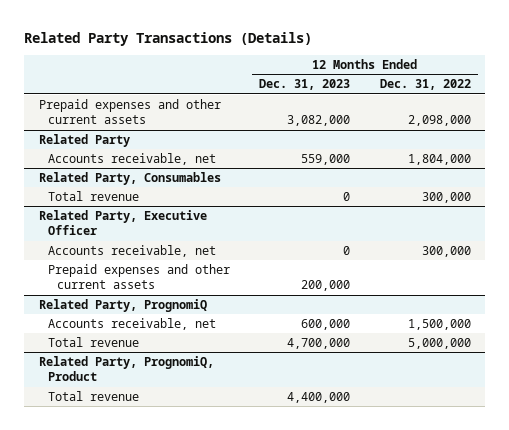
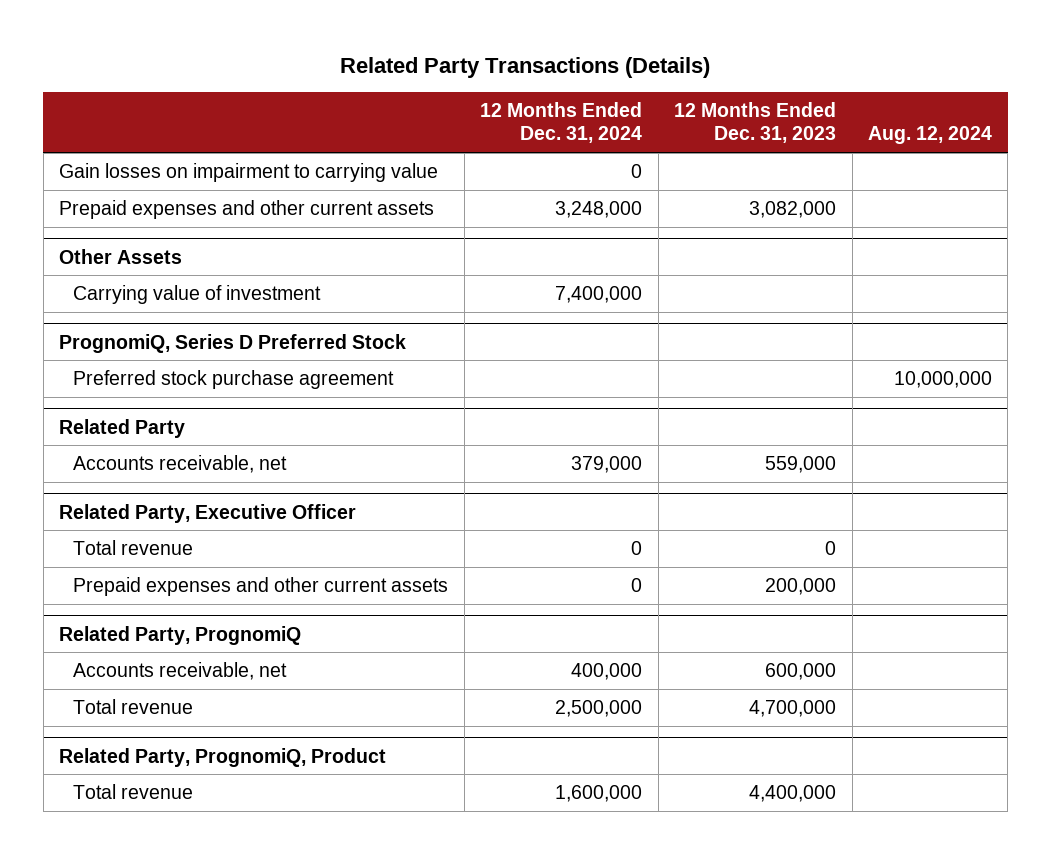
- | 12 Months Ended Dec. 31, 2023 | 12 Months Ended Dec. 31, 2022
+ | 12 Months Ended Dec. 31, 2024 | 12 Months Ended Dec. 31, 2023 | Aug. 12, 2024
+ Gain losses on impairment to carrying value | 0 | |
+ Other Assets
+ Carrying value of investment | 7,400,000 | |
+ PrognomiQ, Series D Preferred Stock
+ Preferred stock purchase agreement | | | 10,000,000
- Related Party, Consumables
- Total revenue | 0 | 300,000
@ Related Party, Executive Officer
- Accounts receivable, net | 0 | 300,000
+ Total revenue | 0 | 0 |

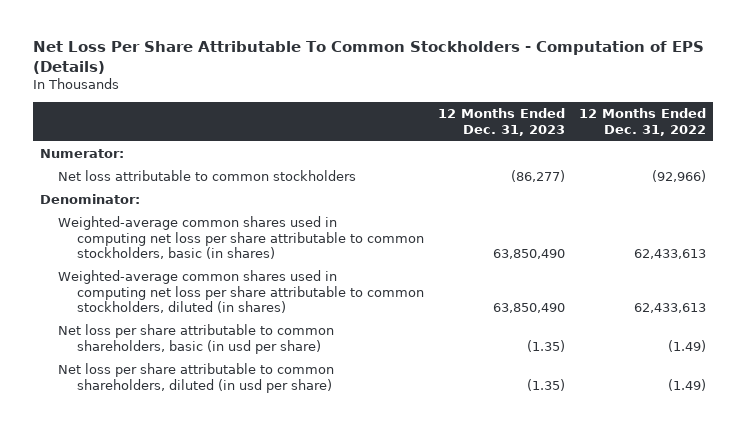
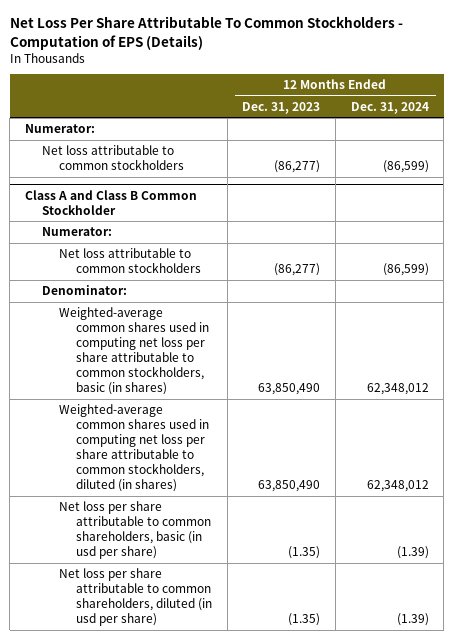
- | 12 Months Ended Dec. 31, 2023 | 12 Months Ended Dec. 31, 2022
+ | 12 Months Ended Dec. 31, 2023 | 12 Months Ended Dec. 31, 2024
+ Class A and Class B Common Stockholder
+ Numerator:
+ Net loss attributable to common stockholders | (86,277) | (86,599)

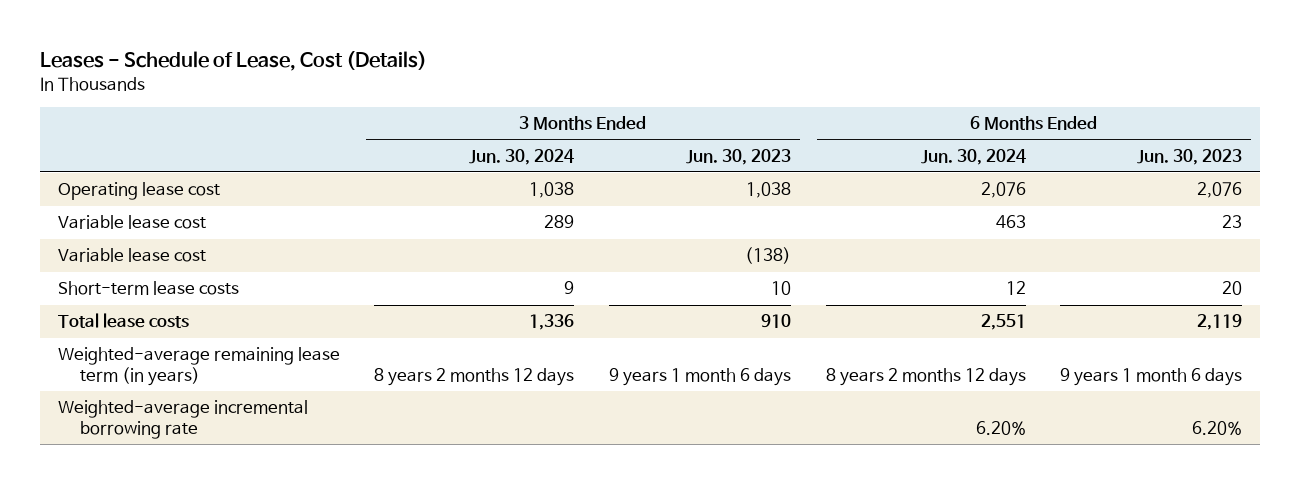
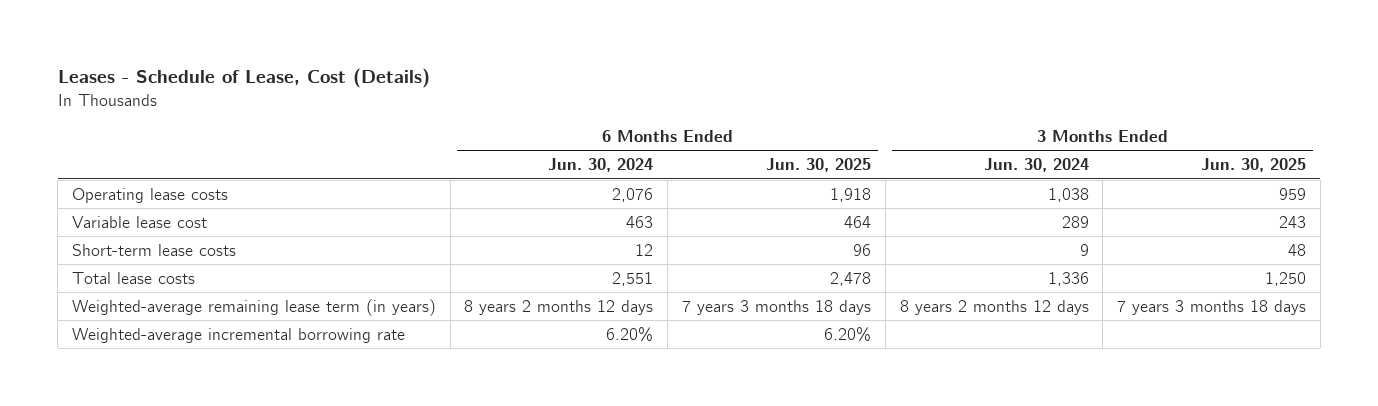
- | 3 Months Ended Jun. 30, 2024 | 3 Months Ended Jun. 30, 2023 | 6 Months Ended Jun. 30, 2024 | 6 Months Ended Jun. 30, 2023
+ | 6 Months Ended Jun. 30, 2024 | 6 Months Ended Jun. 30, 2025 | 3 Months Ended Jun. 30, 2024 | 3 Months Ended Jun. 30, 2025
- Operating lease cost | 1,038 | 1,038 | 2,076 | 2,076
+ Operating lease costs | 2,076 | 1,918 | 1,038 | 959
- Variable lease cost | | (138) | |

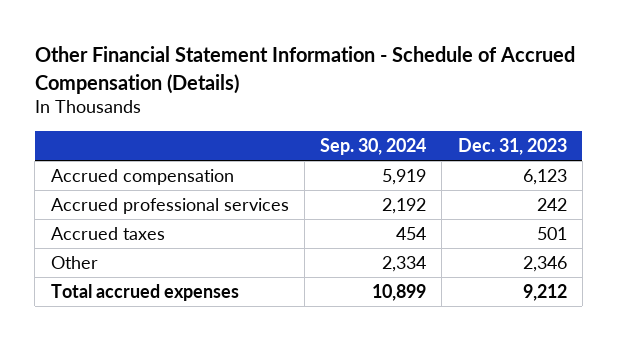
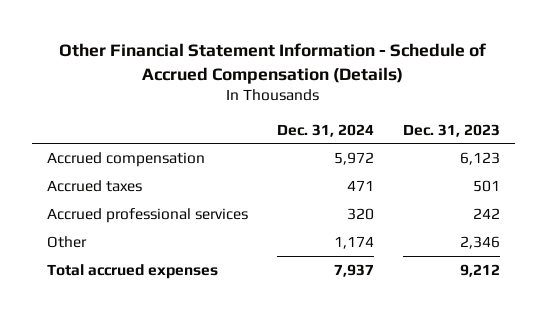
- | Sep. 30, 2024 | Dec. 31, 2023
+ | Dec. 31, 2024 | Dec. 31, 2023
moved down: Accrued professional services | 320 | 242

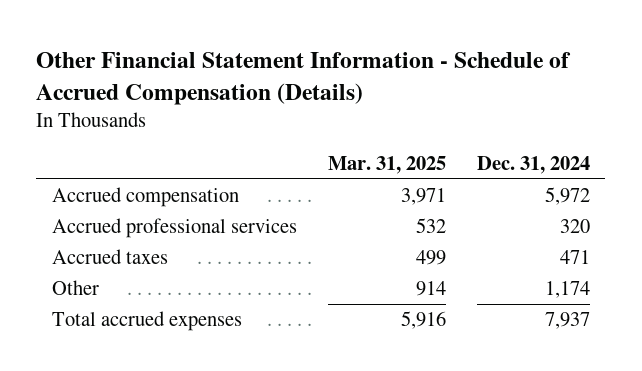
- | Dec. 31, 2024 | Dec. 31, 2023
+ | Mar. 31, 2025 | Dec. 31, 2024
moved down: Accrued taxes | 499 | 471

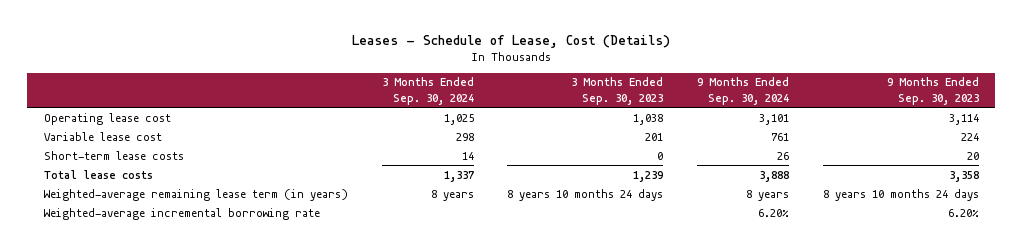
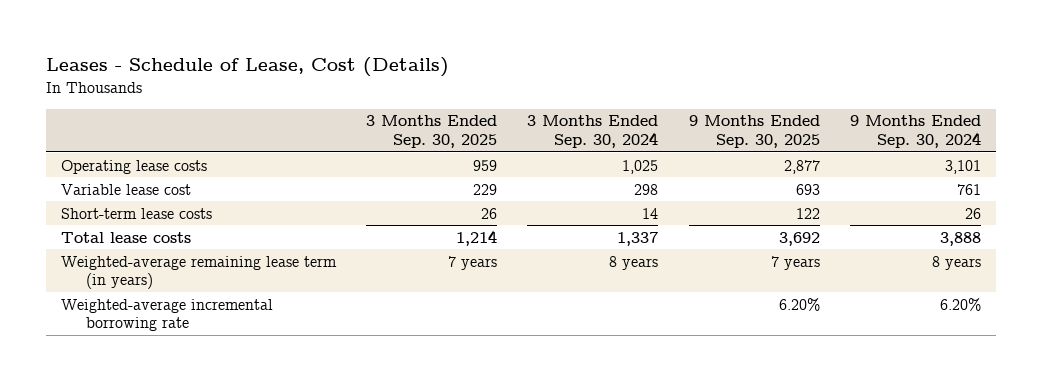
- | 3 Months Ended Sep. 30, 2024 | 3 Months Ended Sep. 30, 2023 | 9 Months Ended Sep. 30, 2024 | 9 Months Ended Sep. 30, 2023
+ | 3 Months Ended Sep. 30, 2025 | 3 Months Ended Sep. 30, 2024 | 9 Months Ended Sep. 30, 2025 | 9 Months Ended Sep. 30, 2024
- Operating lease cost | 1,025 | 1,038 | 3,101 | 3,114
+ Operating lease costs | 959 | 1,025 | 2,877 | 3,101

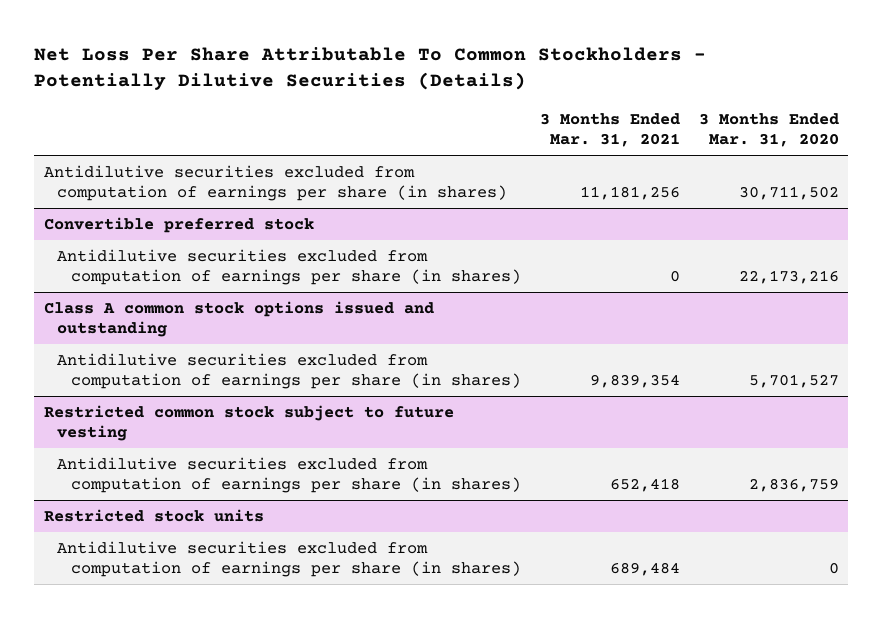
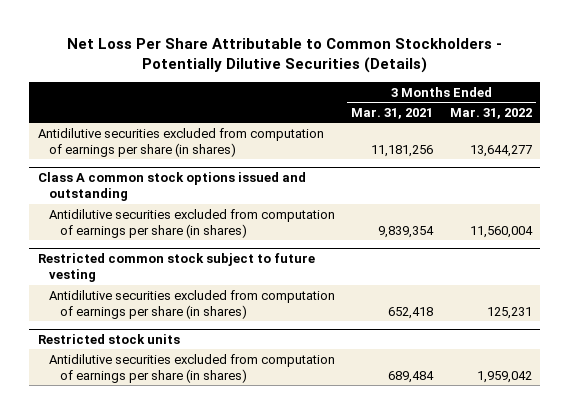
- Net Loss Per Share Attributable To Common Stockholders - Potentially Dilutive Securities (Details)
+ Net Loss Per Share Attributable to Common Stockholders - Potentially Dilutive Securities (Details)
- | 3 Months Ended Mar. 31, 2021 | 3 Months Ended Mar. 31, 2020
+ | 3 Months Ended Mar. 31, 2021 | 3 Months Ended Mar. 31, 2022
- Convertible preferred stock
- Antidilutive securities excluded from computation of earnings per share (in shares) | 0 | 22,173,216

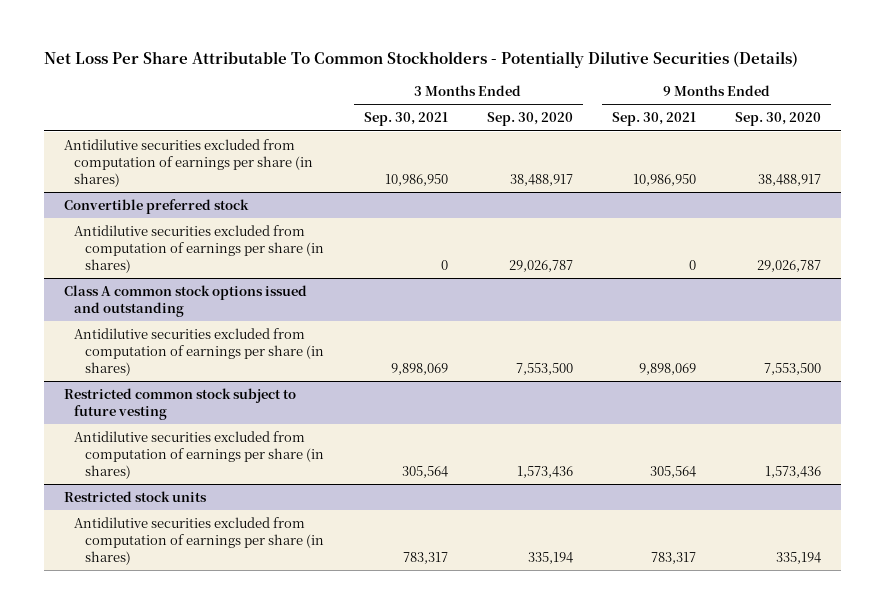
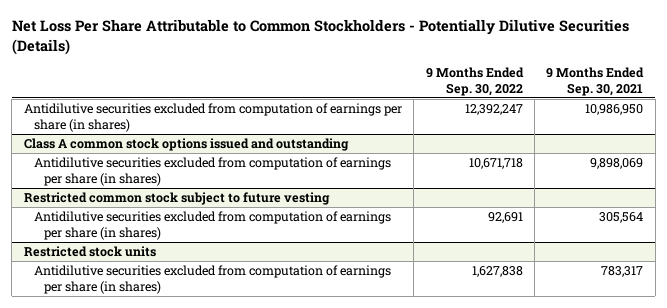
- Net Loss Per Share Attributable To Common Stockholders - Potentially Dilutive Securities (Details)
+ Net Loss Per Share Attributable to Common Stockholders - Potentially Dilutive Securities (Details)
- | 3 Months Ended Sep. 30, 2021 | 3 Months Ended Sep. 30, 2020 | 9 Months Ended Sep. 30, 2021 | 9 Months Ended Sep. 30, 2020
+ | 9 Months Ended Sep. 30, 2022 | 9 Months Ended Sep. 30, 2021
- Convertible preferred stock
- Antidilutive securities excluded from computation of earnings per share (in shares) | 0 | 29,026,787 | 0 | 29,026,787

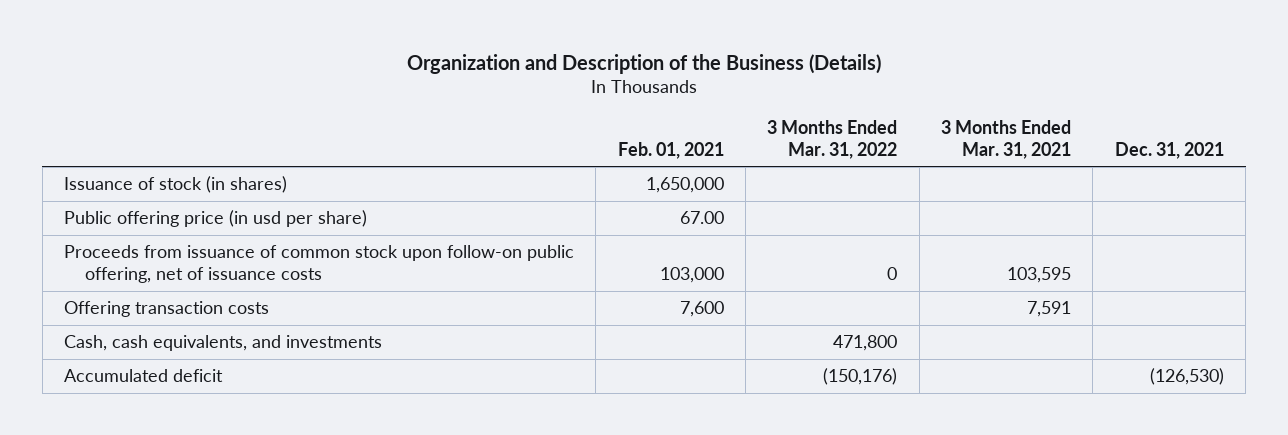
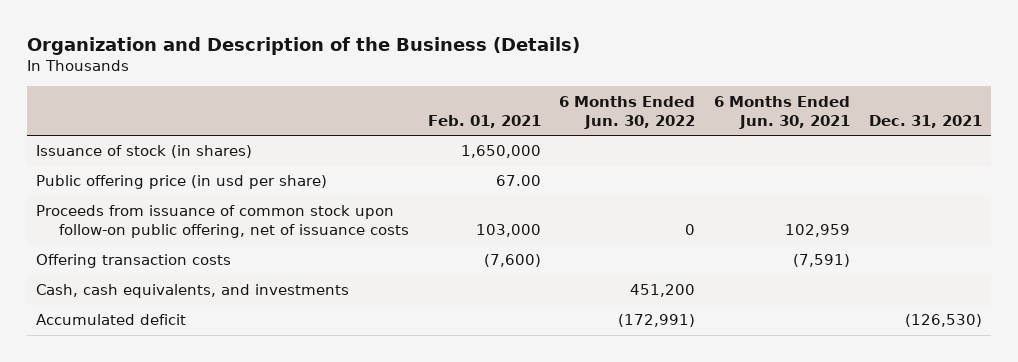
- | Feb. 01, 2021 | 3 Months Ended Mar. 31, 2022 | 3 Months Ended Mar. 31, 2021 | Dec. 31, 2021
+ | Feb. 01, 2021 | 6 Months Ended Jun. 30, 2022 | 6 Months Ended Jun. 30, 2021 | Dec. 31, 2021
- Offering transaction costs | 7,600 | | 7,591 |
+ Offering transaction costs | (7,600) | | (7,591) |

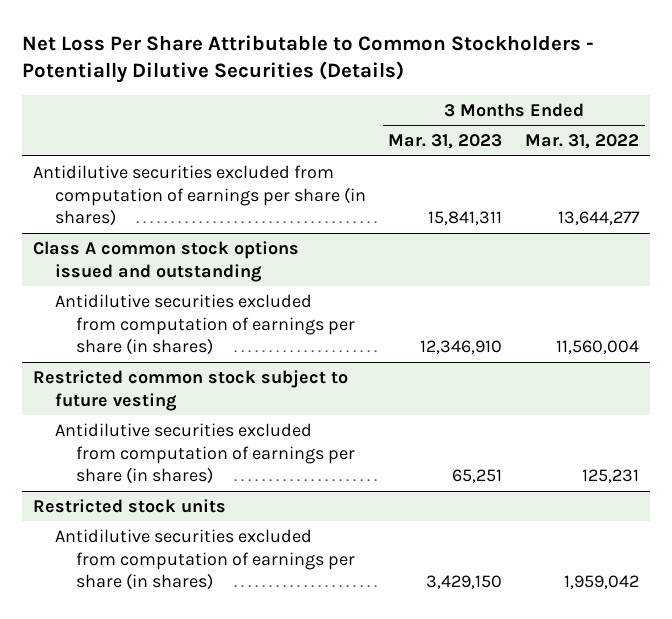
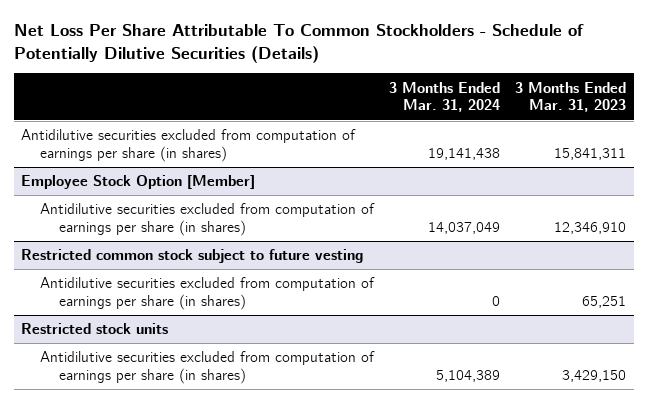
- Net Loss Per Share Attributable to Common Stockholders - Potentially Dilutive Securities (Details)
+ Net Loss Per Share Attributable To Common Stockholders - Schedule of Potentially Dilutive Securities (Details)
- | 3 Months Ended Mar. 31, 2023 | 3 Months Ended Mar. 31, 2022
+ | 3 Months Ended Mar. 31, 2024 | 3 Months Ended Mar. 31, 2023
- Class A common stock options issued and outstanding
+ Employee Stock Option [Member]

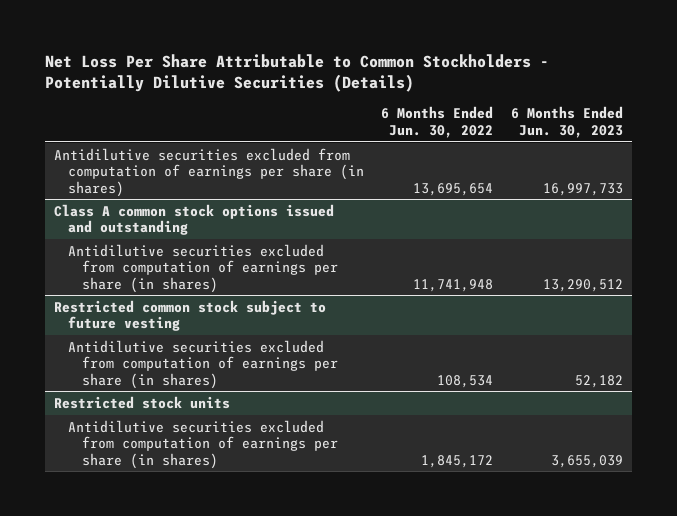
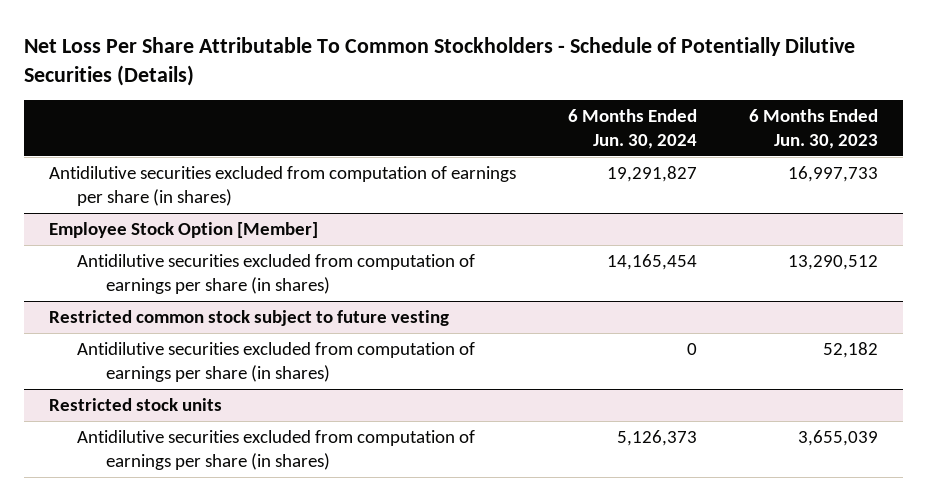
- Net Loss Per Share Attributable to Common Stockholders - Potentially Dilutive Securities (Details)
+ Net Loss Per Share Attributable To Common Stockholders - Schedule of Potentially Dilutive Securities (Details)
- | 6 Months Ended Jun. 30, 2022 | 6 Months Ended Jun. 30, 2023
+ | 6 Months Ended Jun. 30, 2024 | 6 Months Ended Jun. 30, 2023
- Class A common stock options issued and outstanding
+ Employee Stock Option [Member]

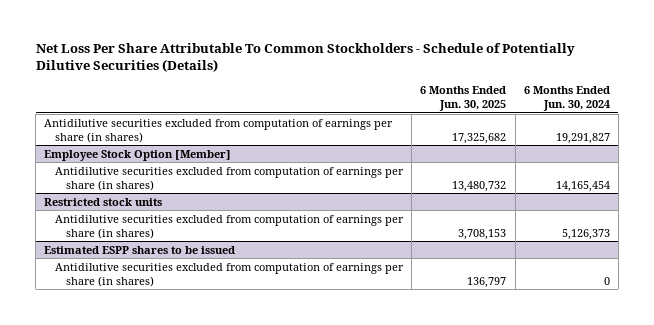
- | 6 Months Ended Jun. 30, 2024 | 6 Months Ended Jun. 30, 2023
+ | 6 Months Ended Jun. 30, 2025 | 6 Months Ended Jun. 30, 2024
- Restricted common stock subject to future vesting
- Antidilutive securities excluded from computation of earnings per share (in shares) | 0 | 52,182
+ Estimated ESPP shares to be issued
+ Antidilutive securities excluded from computation of earnings per share (in shares) | 136,797 | 0

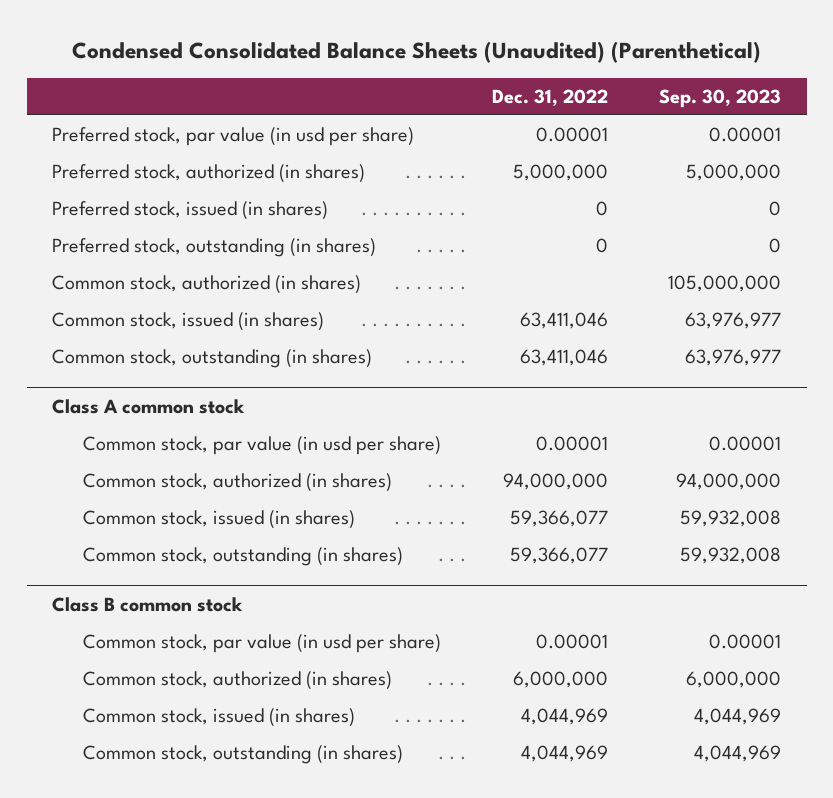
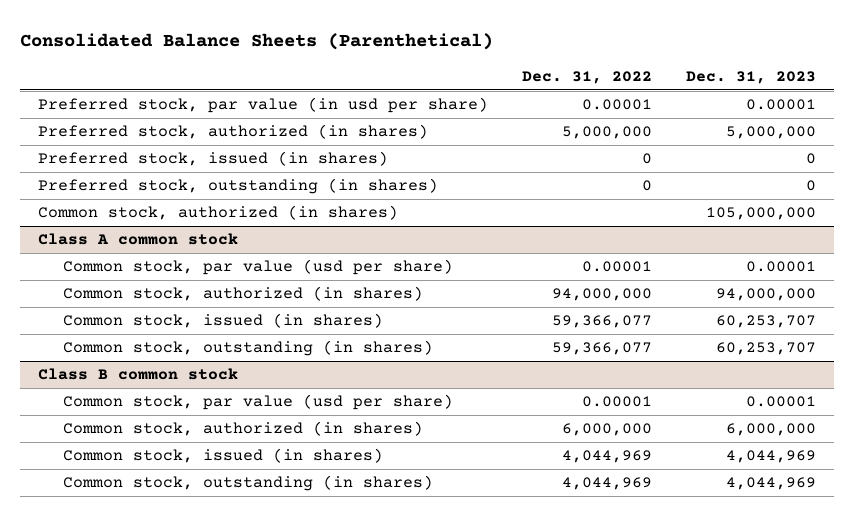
- Condensed Consolidated Balance Sheets (Unaudited) (Parenthetical)
+ Consolidated Balance Sheets (Parenthetical)
- | Dec. 31, 2022 | Sep. 30, 2023
+ | Dec. 31, 2022 | Dec. 31, 2023
- Common stock, issued (in shares) | 63,411,046 | 63,976,977
- Common stock, outstanding (in shares) | 63,411,046 | 63,976,977
@ Class A common stock
- Common stock, par value (in usd per share) | 0.00001 | 0.00001
+ Common stock, par value (usd per share) | 0.00001 | 0.00001
@ Class B common stock
- Common stock, par value (in usd per share) | 0.00001 | 0.00001
+ Common stock, par value (usd per share) | 0.00001 | 0.00001

